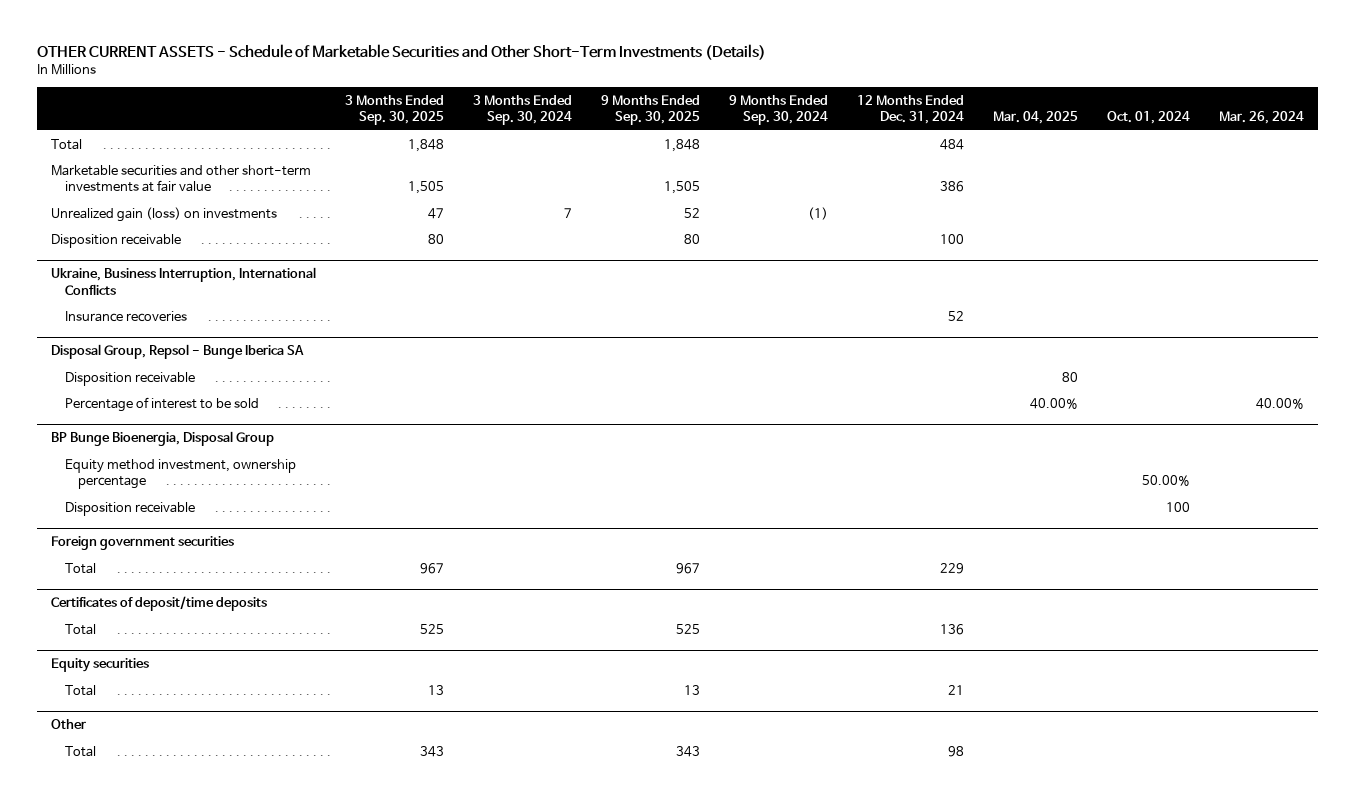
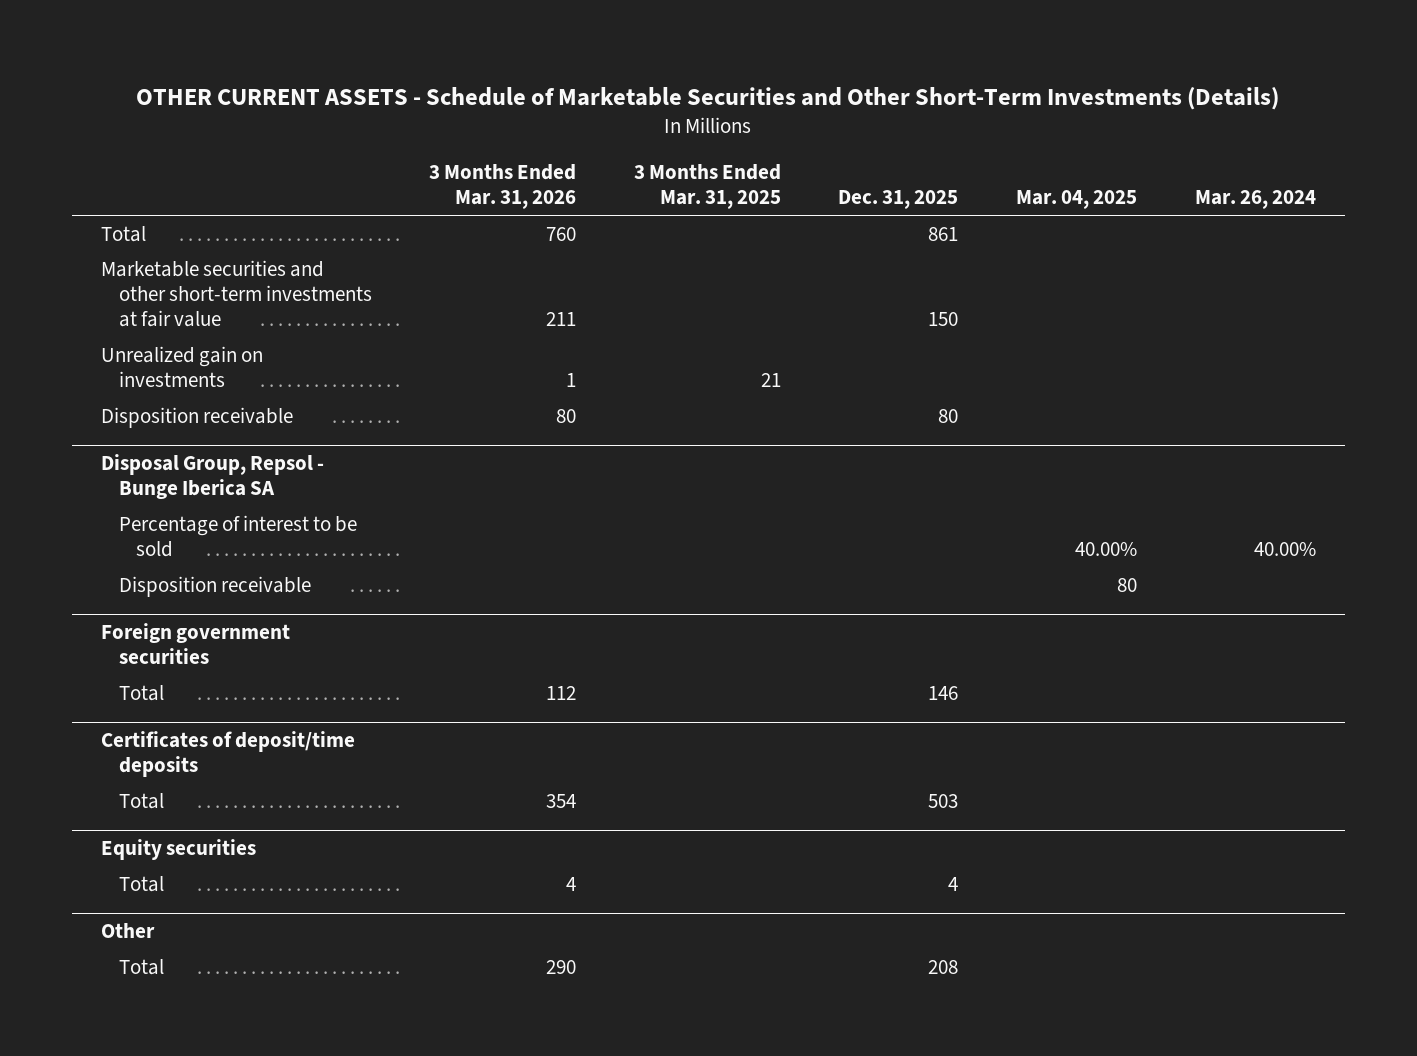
- | 3 Months Ended Sep. 30, 2025 | 3 Months Ended Sep. 30, 2024 | 9 Months Ended Sep. 30, 2025 | 9 Months Ended Sep. 30, 2024 | 12 Months Ended Dec. 31, 2024 | Mar. 04, 2025 | Oct. 01, 2024 | Mar. 26, 2024
+ | 3 Months Ended Mar. 31, 2026 | 3 Months Ended Mar. 31, 2025 | Dec. 31, 2025 | Mar. 04, 2025 | Mar. 26, 2024
- Unrealized gain (loss) on investments | 47 | 7 | 52 | (1) | | | |
+ Unrealized gain on investments | 1 | 21 | | |
- Ukraine, Business Interruption, International Conflicts
- Insurance recoveries | | | | | 52 | | |
- BP Bunge Bioenergia, Disposal Group
- Equity method investment, ownership percentage | | | | | | | 50.00% |
- Disposition receivable | | | | | | | 100 |
@ Disposal Group, Repsol - Bunge Iberica SA
moved down: Disposition receivable | | | | 80 |

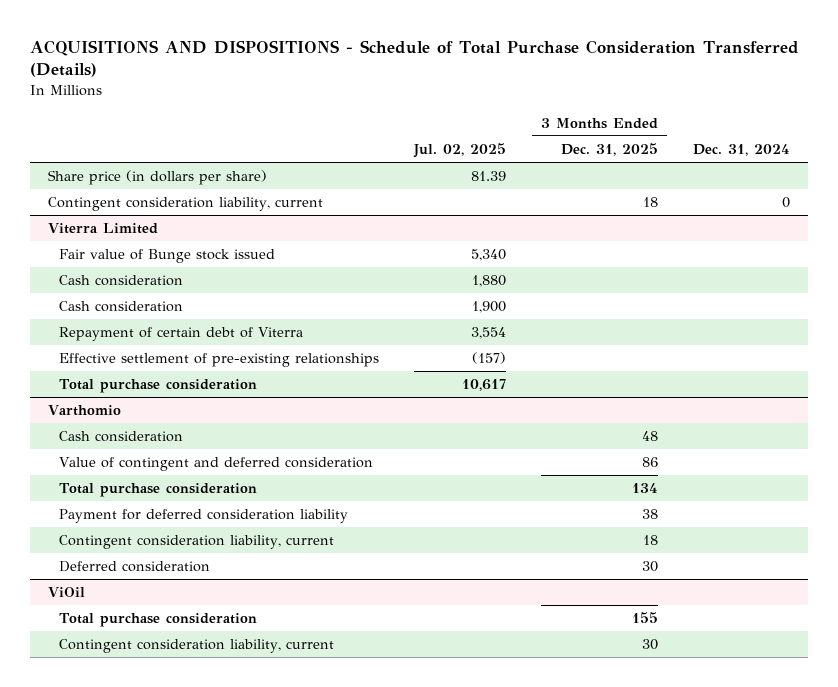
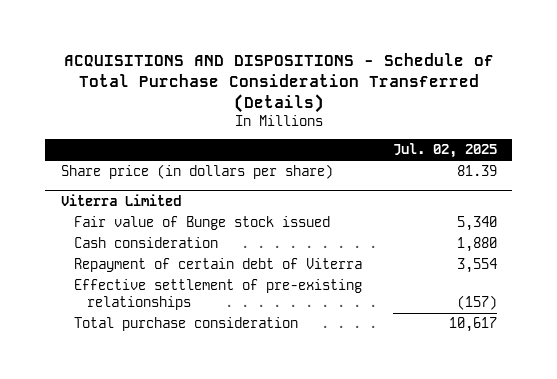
- | Jul. 02, 2025 | 3 Months Ended Dec. 31, 2025 | Dec. 31, 2024
+ | Jul. 02, 2025
- Contingent consideration liability, current | | 18 | 0
@ Viterra Limited
- Cash consideration | 1,900 | |
- Varthomio
- Cash consideration | | 48 |
- Value of contingent and deferred consideration | | 86 |
- Total purchase consideration | | 134 |
- Payment for deferred consideration liability | | 38 |
- Contingent consideration liability, current | | 18 |
- Deferred consideration | | 30 |
- ViOil
- Total purchase consideration | | 155 |
- Contingent consideration liability, current | | 30 |

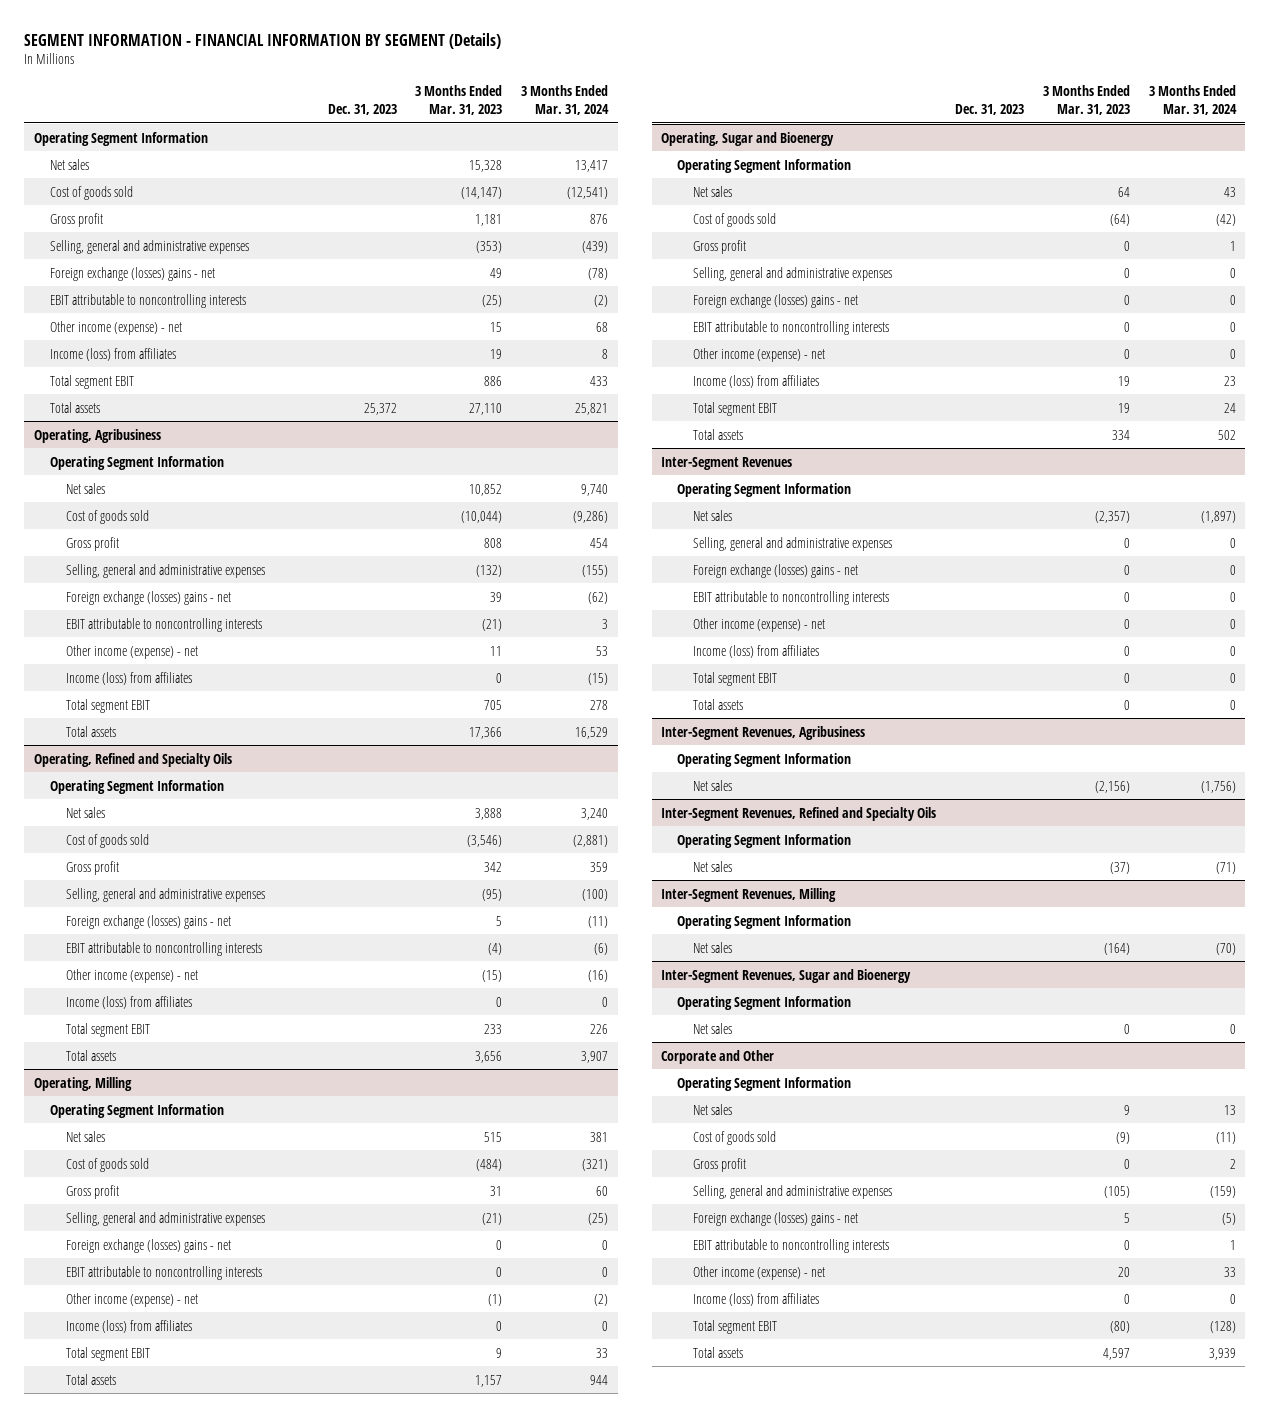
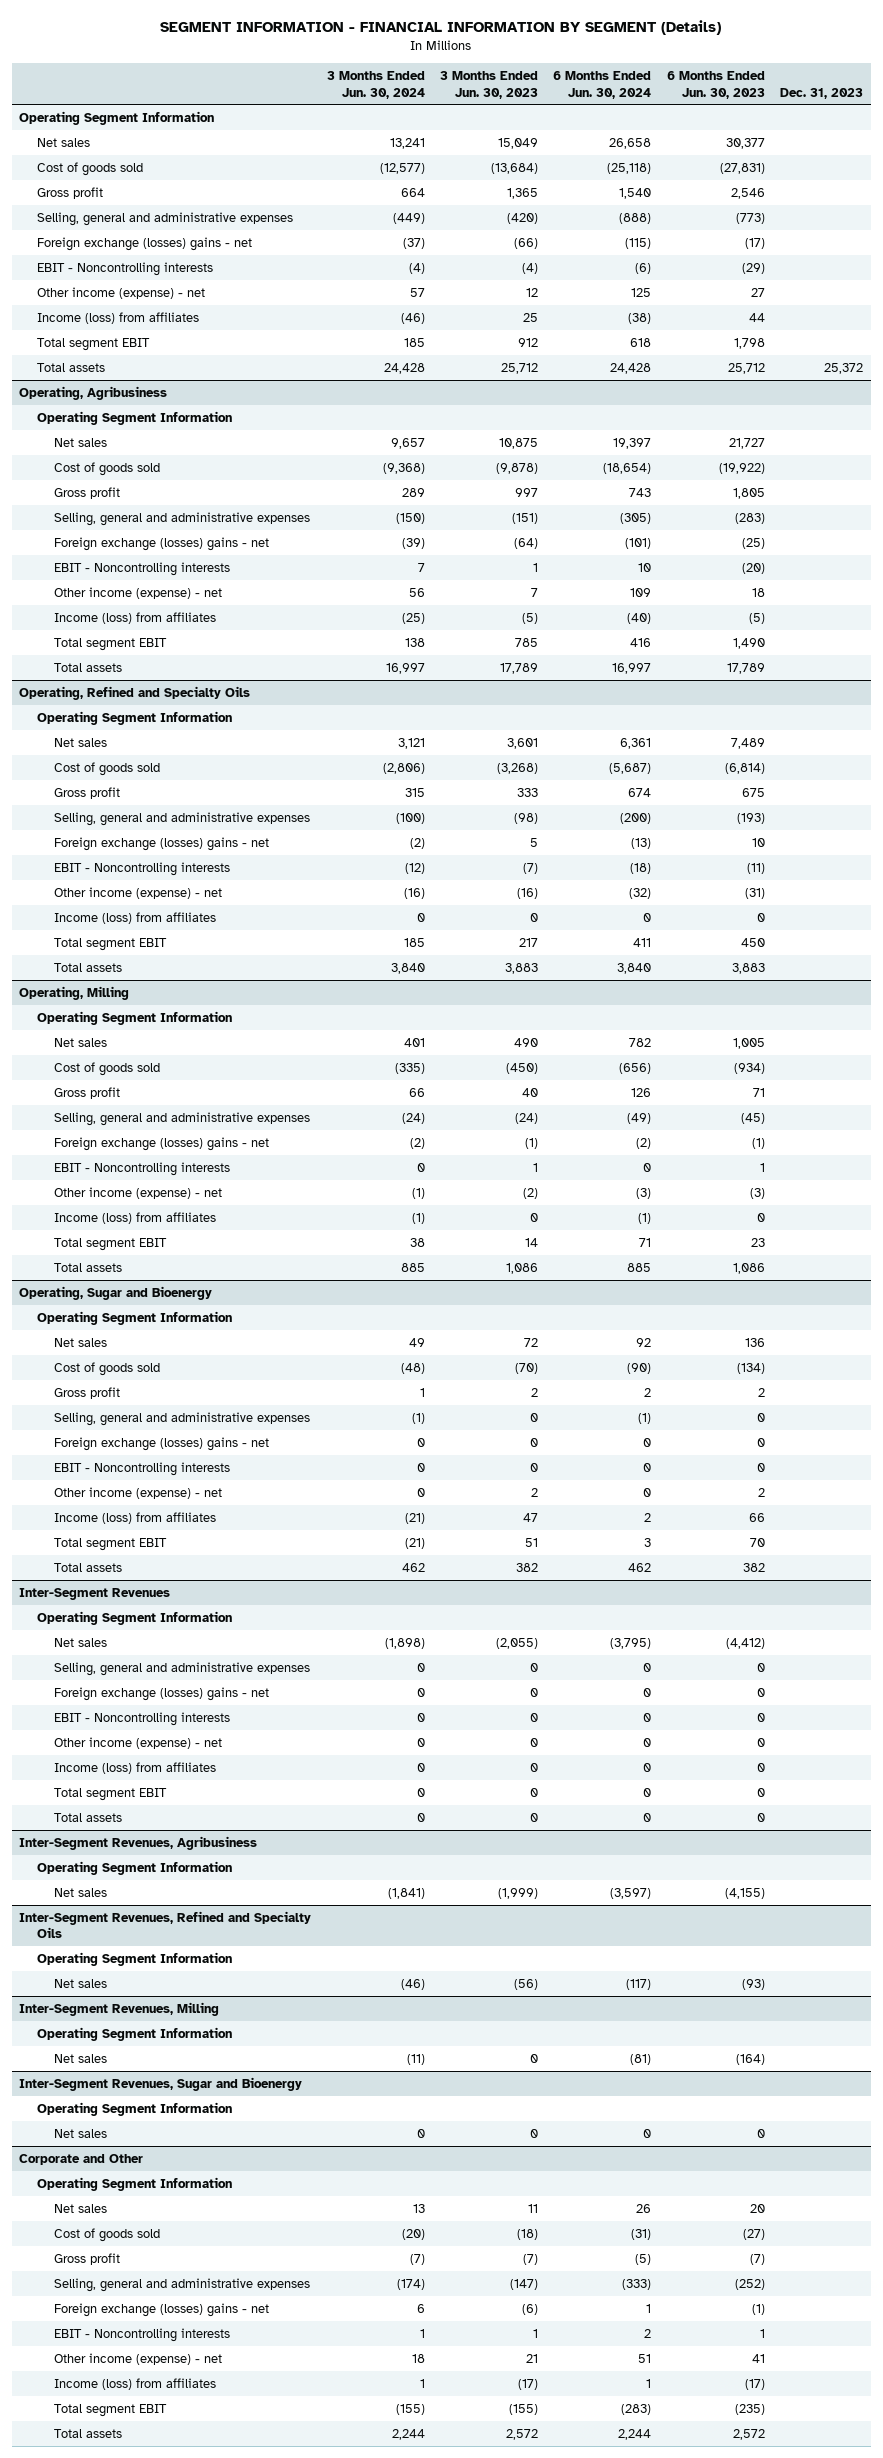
- | Dec. 31, 2023 | 3 Months Ended Mar. 31, 2023 | 3 Months Ended Mar. 31, 2024
+ | 3 Months Ended Jun. 30, 2024 | 3 Months Ended Jun. 30, 2023 | 6 Months Ended Jun. 30, 2024 | 6 Months Ended Jun. 30, 2023 | Dec. 31, 2023
- EBIT attributable to noncontrolling interests | | (25) | (2)
+ EBIT - Noncontrolling interests | (4) | (4) | (6) | (29) |
@ Operating, Agribusiness
- EBIT attributable to noncontrolling interests | | (21) | 3
+ EBIT - Noncontrolling interests | 7 | 1 | 10 | (20) |
@ Operating, Refined and Specialty Oils
- EBIT attributable to noncontrolling interests | | (4) | (6)
+ EBIT - Noncontrolling interests | (12) | (7) | (18) | (11) |
@ Operating, Milling
- EBIT attributable to noncontrolling interests | | 0 | 0
+ EBIT - Noncontrolling interests | 0 | 1 | 0 | 1 |
@ Operating, Sugar and Bioenergy
- EBIT attributable to noncontrolling interests | | 0 | 0
+ EBIT - Noncontrolling interests | 0 | 0 | 0 | 0 |
@ Inter-Segment Revenues
- EBIT attributable to noncontrolling interests | | 0 | 0
+ EBIT - Noncontrolling interests | 0 | 0 | 0 | 0 |
@ Corporate and Other
- EBIT attributable to noncontrolling interests | | 0 | 1
+ EBIT - Noncontrolling interests | 1 | 1 | 2 | 1 |

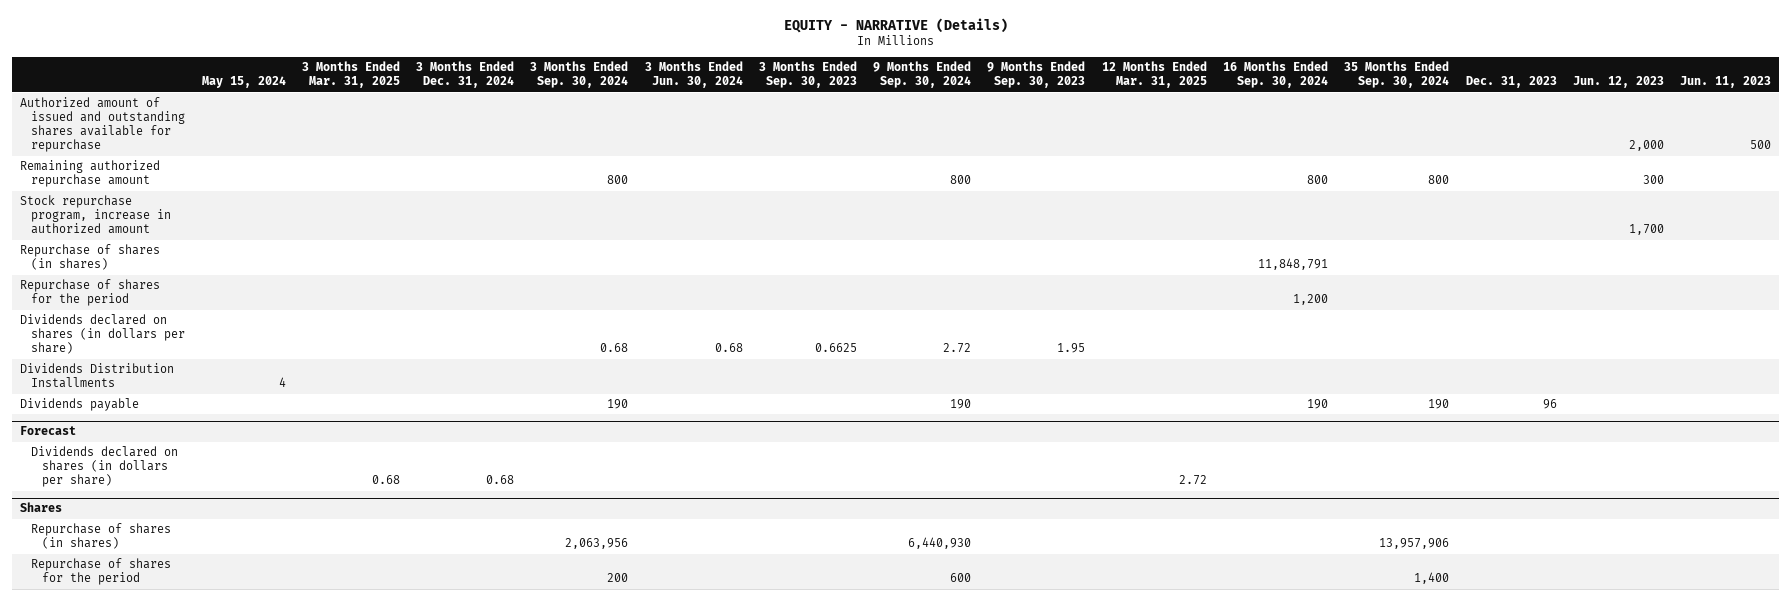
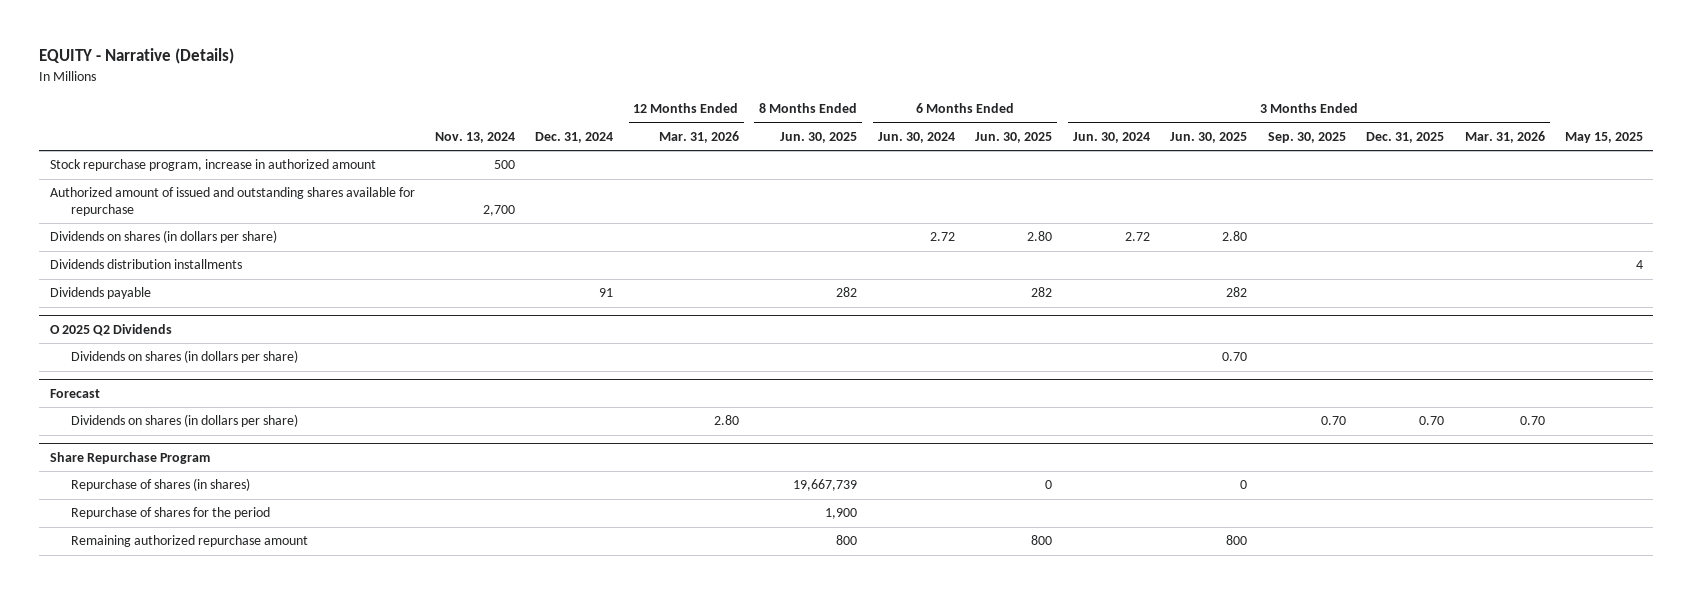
- EQUITY - NARRATIVE (Details)
+ EQUITY - Narrative (Details)
- | May 15, 2024 | 3 Months Ended Mar. 31, 2025 | 3 Months Ended Dec. 31, 2024 | 3 Months Ended Sep. 30, 2024 | 3 Months Ended Jun. 30, 2024 | 3 Months Ended Sep. 30, 2023 | 9 Months Ended Sep. 30, 2024 | 9 Months Ended Sep. 30, 2023 | 12 Months Ended Mar. 31, 2025 | 16 Months Ended Sep. 30, 2024 | 35 Months Ended Sep. 30, 2024 | Dec. 31, 2023 | Jun. 12, 2023 | Jun. 11, 2023
+ | Nov. 13, 2024 | Dec. 31, 2024 | 12 Months Ended Mar. 31, 2026 | 8 Months Ended Jun. 30, 2025 | 6 Months Ended Jun. 30, 2024 | 6 Months Ended Jun. 30, 2025 | 3 Months Ended Jun. 30, 2024 | 3 Months Ended Jun. 30, 2025 | 3 Months Ended Sep. 30, 2025 | 3 Months Ended Dec. 31, 2025 | 3 Months Ended Mar. 31, 2026 | May 15, 2025
- Remaining authorized repurchase amount | | | | 800 | | | 800 | | | 800 | 800 | | 300 |
- Repurchase of shares (in shares) | | | | | | | | | | 11,848,791 | | | |
- Repurchase of shares for the period | | | | | | | | | | 1,200 | | | |
- Dividends declared on shares (in dollars per share) | | | | 0.68 | 0.68 | 0.6625 | 2.72 | 1.95 | | | | | |
- Dividends Distribution Installments | 4 | | | | | | | | | | | | |
moved down: Authorized amount of issued and outstanding shares available for repurchase | 2,700 | | | | | | | | | | |
+ Dividends on shares (in dollars per share) | | | | | 2.72 | 2.80 | 2.72 | 2.80 | | | |
+ Dividends distribution installments | | | | | | | | | | | | 4
+ O 2025 Q2 Dividends
+ Dividends on shares (in dollars per share) | | | | | | | | 0.70 | | | |
@ Forecast
- Dividends declared on shares (in dollars per share) | | 0.68 | 0.68 | | | | | | 2.72 | | | | |
- Shares
- Repurchase of shares (in shares) | | | | 2,063,956 | | | 6,440,930 | | | | 13,957,906 | | |
- Repurchase of shares for the period | | | | 200 | | | 600 | | | | 1,400 | | |
@ Forecast
+ Dividends on shares (in dollars per share) | | | 2.80 | | | | | | 0.70 | 0.70 | 0.70 |
+ Share Repurchase Program
+ Repurchase of shares (in shares) | | | | 19,667,739 | | 0 | | 0 | | | |
+ Repurchase of shares for the period | | | | 1,900 | | | | | | | |
+ Remaining authorized repurchase amount | | | | 800 | | 800 | | 800 | | | |

